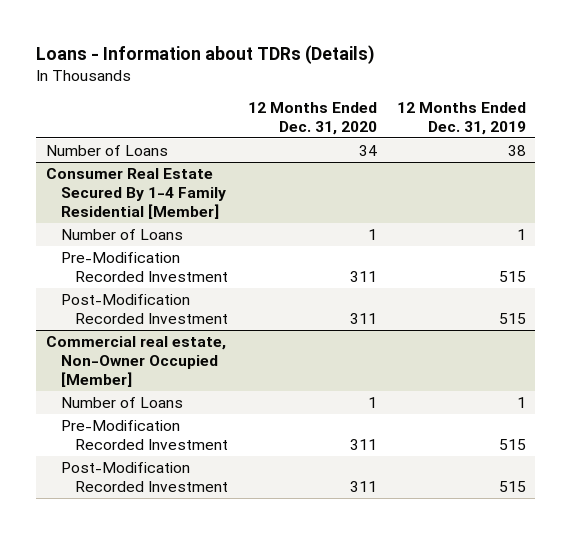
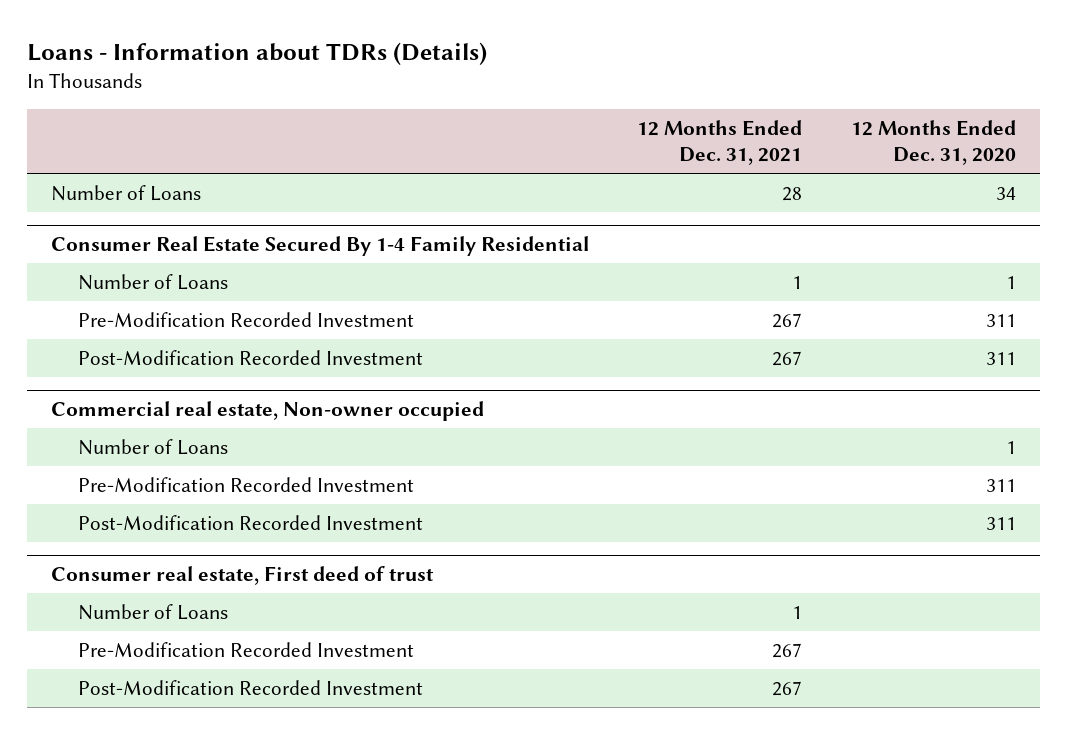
- | 12 Months Ended Dec. 31, 2020 | 12 Months Ended Dec. 31, 2019
+ | 12 Months Ended Dec. 31, 2021 | 12 Months Ended Dec. 31, 2020
- Consumer Real Estate Secured By 1-4 Family Residential [Member]
+ Consumer Real Estate Secured By 1-4 Family Residential
- Commercial real estate, Non-Owner Occupied [Member]
+ Commercial real estate, Non-owner occupied
+ Consumer real estate, First deed of trust
+ Number of Loans | 1 |
+ Pre-Modification Recorded Investment | 267 |
+ Post-Modification Recorded Investment | 267 |

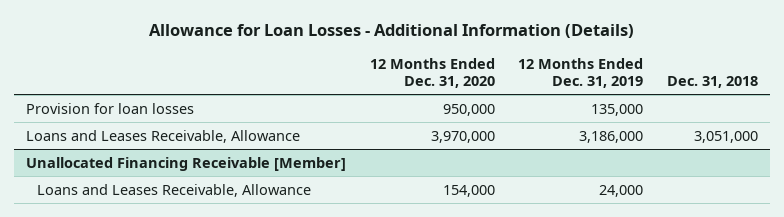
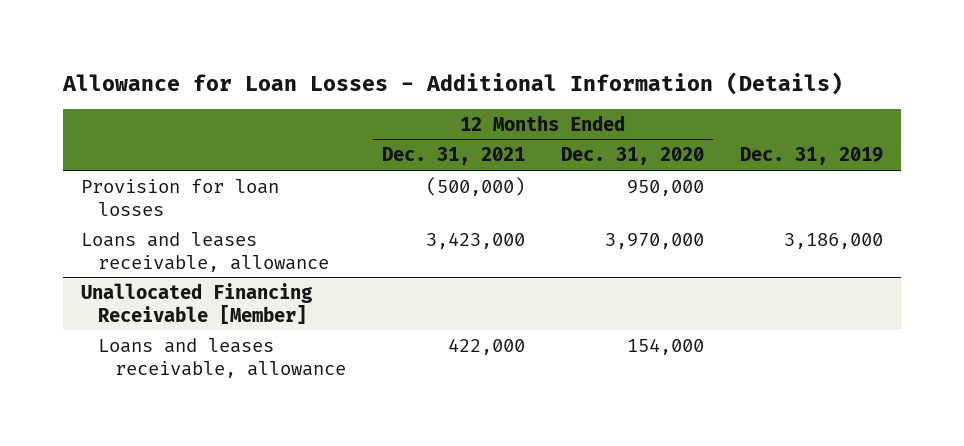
- | 12 Months Ended Dec. 31, 2020 | 12 Months Ended Dec. 31, 2019 | Dec. 31, 2018
+ | 12 Months Ended Dec. 31, 2021 | 12 Months Ended Dec. 31, 2020 | Dec. 31, 2019
- Loans and Leases Receivable, Allowance | 3,970,000 | 3,186,000 | 3,051,000
+ Loans and leases receivable, allowance | 3,423,000 | 3,970,000 | 3,186,000
@ Unallocated Financing Receivable [Member]
- Loans and Leases Receivable, Allowance | 154,000 | 24,000 |
+ Loans and leases receivable, allowance | 422,000 | 154,000 |

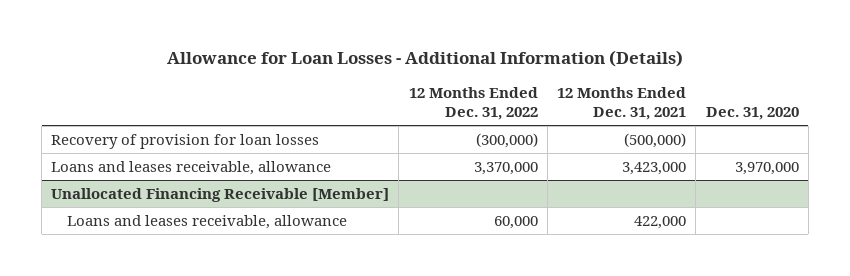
- | 12 Months Ended Dec. 31, 2021 | 12 Months Ended Dec. 31, 2020 | Dec. 31, 2019
+ | 12 Months Ended Dec. 31, 2022 | 12 Months Ended Dec. 31, 2021 | Dec. 31, 2020
- Provision for loan losses | (500,000) | 950,000 |
+ Recovery of provision for loan losses | (300,000) | (500,000) |

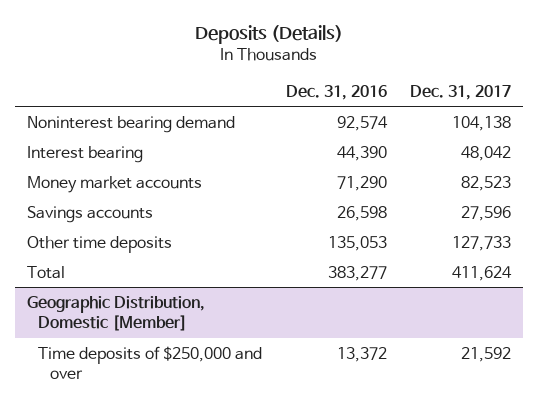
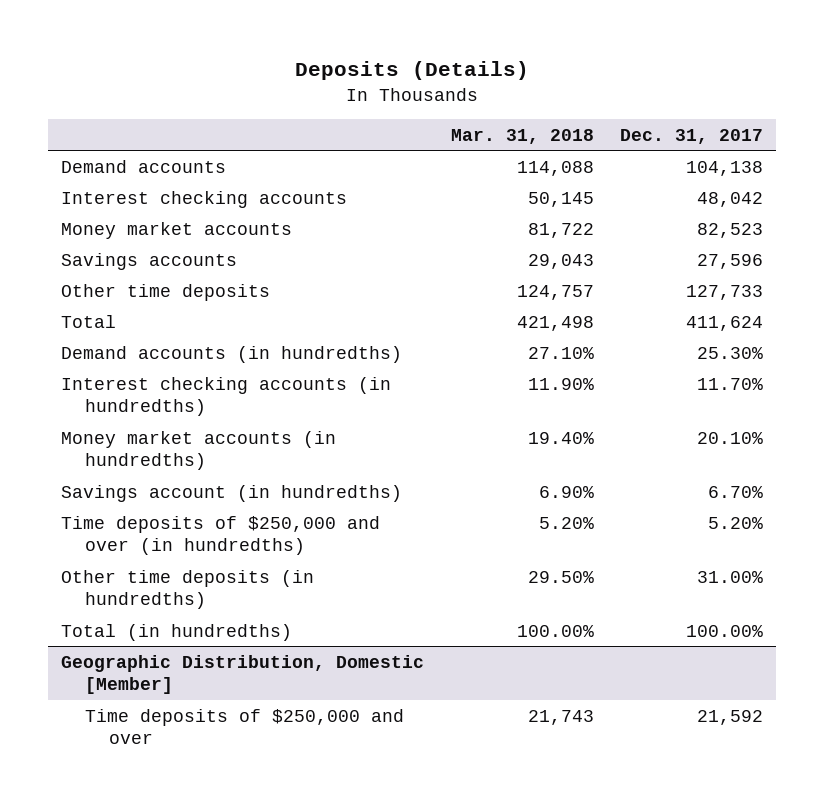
- | Dec. 31, 2016 | Dec. 31, 2017
+ | Mar. 31, 2018 | Dec. 31, 2017
- Noninterest bearing demand | 92,574 | 104,138
- Interest bearing | 44,390 | 48,042
+ Demand accounts | 114,088 | 104,138
+ Interest checking accounts | 50,145 | 48,042
+ Demand accounts (in hundredths) | 27.10% | 25.30%
+ Interest checking accounts (in hundredths) | 11.90% | 11.70%
+ Money market accounts (in hundredths) | 19.40% | 20.10%
+ Savings account (in hundredths) | 6.90% | 6.70%
+ Time deposits of $250,000 and over (in hundredths) | 5.20% | 5.20%
+ Other time deposits (in hundredths) | 29.50% | 31.00%
+ Total (in hundredths) | 100.00% | 100.00%

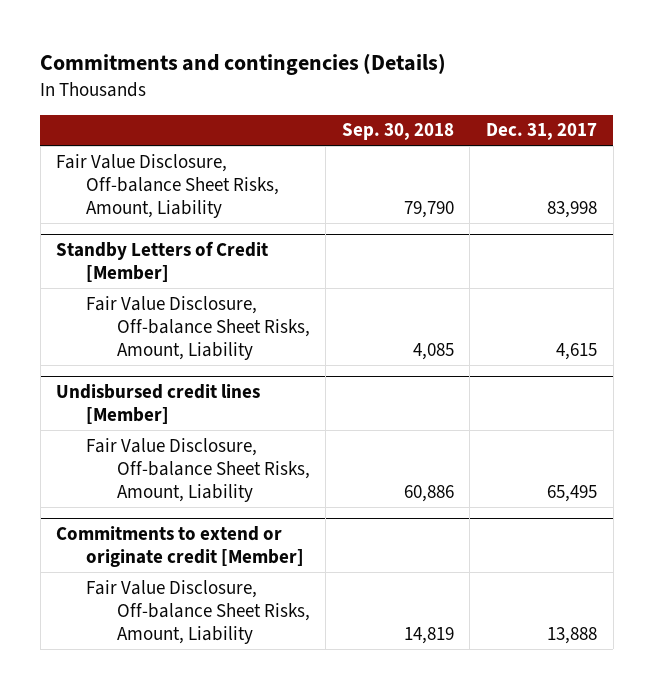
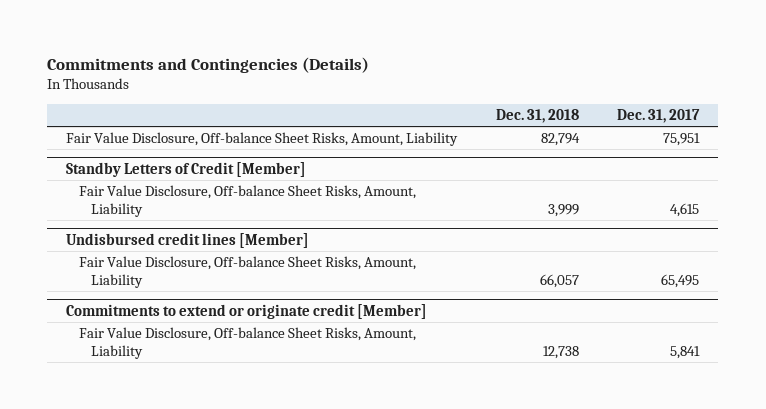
- Commitments and contingencies (Details)
+ Commitments and Contingencies (Details)
- | Sep. 30, 2018 | Dec. 31, 2017
+ | Dec. 31, 2018 | Dec. 31, 2017
- Fair Value Disclosure, Off-balance Sheet Risks, Amount, Liability | 79,790 | 83,998
+ Fair Value Disclosure, Off-balance Sheet Risks, Amount, Liability | 82,794 | 75,951
@ Commitments to extend or originate credit [Member]
- Fair Value Disclosure, Off-balance Sheet Risks, Amount, Liability | 14,819 | 13,888
+ Fair Value Disclosure, Off-balance Sheet Risks, Amount, Liability | 12,738 | 5,841

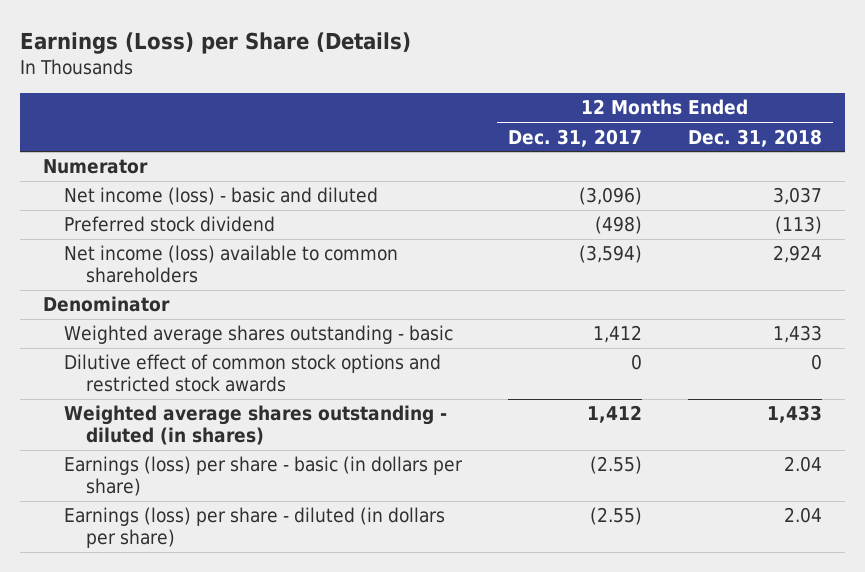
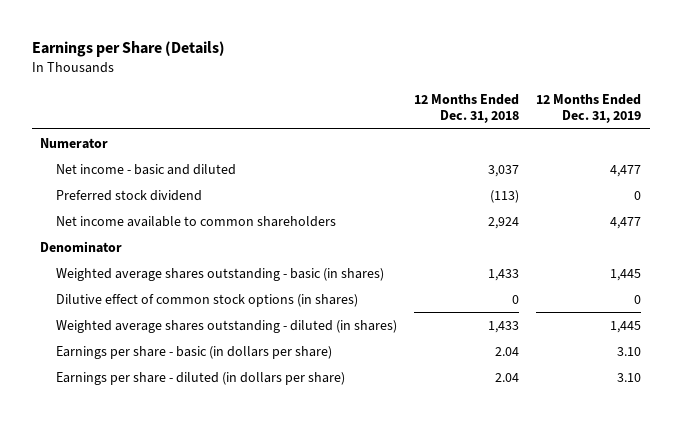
- Earnings (Loss) per Share (Details)
+ Earnings per Share (Details)
- | 12 Months Ended Dec. 31, 2017 | 12 Months Ended Dec. 31, 2018
+ | 12 Months Ended Dec. 31, 2018 | 12 Months Ended Dec. 31, 2019
- Net income (loss) - basic and diluted | (3,096) | 3,037
+ Net income - basic and diluted | 3,037 | 4,477
- Net income (loss) available to common shareholders | (3,594) | 2,924
+ Net income available to common shareholders | 2,924 | 4,477
- Weighted average shares outstanding - basic | 1,412 | 1,433
- Dilutive effect of common stock options and restricted stock awards | 0 | 0
+ Weighted average shares outstanding - basic (in shares) | 1,433 | 1,445
+ Dilutive effect of common stock options (in shares) | 0 | 0
- Earnings (loss) per share - basic (in dollars per share) | (2.55) | 2.04
- Earnings (loss) per share - diluted (in dollars per share) | (2.55) | 2.04
+ Earnings per share - basic (in dollars per share) | 2.04 | 3.10
+ Earnings per share - diluted (in dollars per share) | 2.04 | 3.10

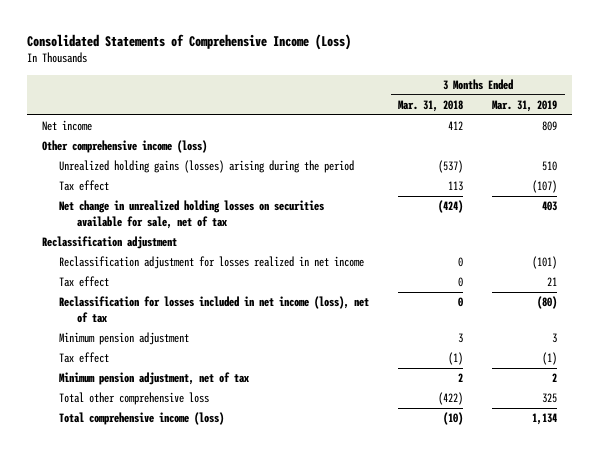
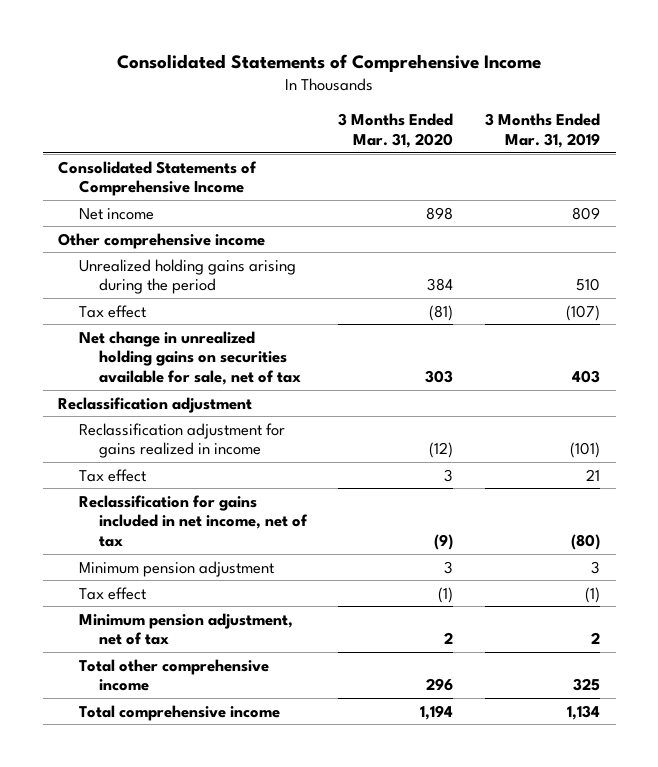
- Consolidated Statements of Comprehensive Income (Loss)
+ Consolidated Statements of Comprehensive Income
- | 3 Months Ended Mar. 31, 2018 | 3 Months Ended Mar. 31, 2019
+ | 3 Months Ended Mar. 31, 2020 | 3 Months Ended Mar. 31, 2019
+ Consolidated Statements of Comprehensive Income
- Other comprehensive income (loss)
- Unrealized holding gains (losses) arising during the period | (537) | 510
+ Other comprehensive income
+ Unrealized holding gains arising during the period | 384 | 510
- Net change in unrealized holding losses on securities available for sale, net of tax | (424) | 403
+ Net change in unrealized holding gains on securities available for sale, net of tax | 303 | 403
- Reclassification adjustment for losses realized in net income | 0 | (101)
+ Reclassification adjustment for gains realized in income | (12) | (101)
- Reclassification for losses included in net income (loss), net of tax | 0 | (80)
+ Reclassification for gains included in net income, net of tax | (9) | (80)
- Total other comprehensive loss | (422) | 325
- Total comprehensive income (loss) | (10) | 1,134
+ Total other comprehensive income | 296 | 325
+ Total comprehensive income | 1,194 | 1,134

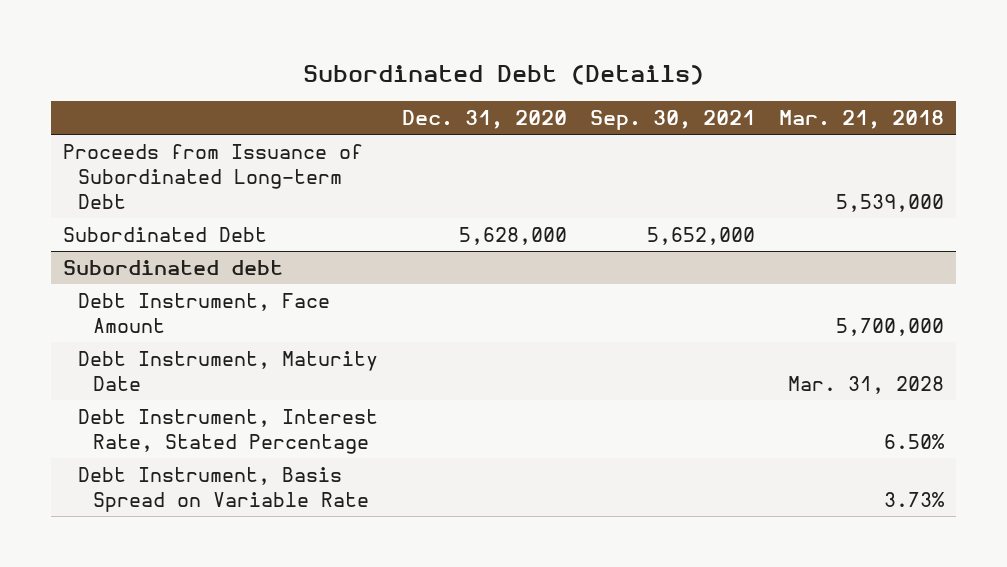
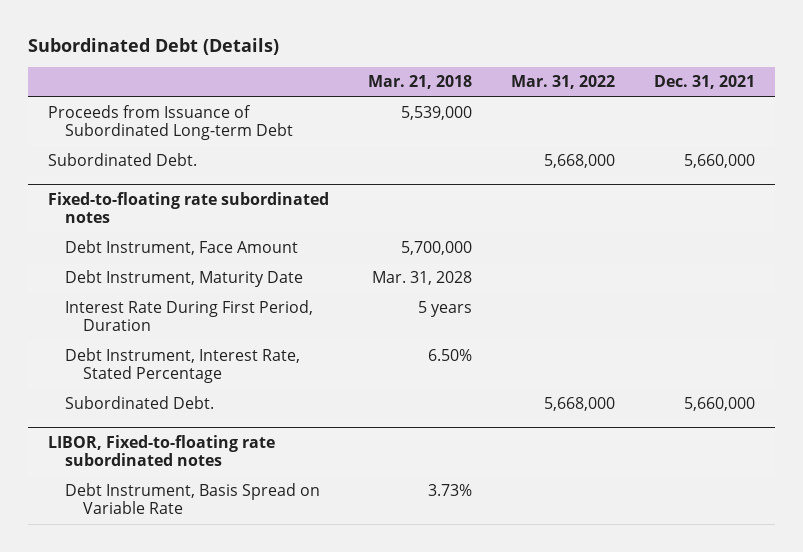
- | Dec. 31, 2020 | Sep. 30, 2021 | Mar. 21, 2018
+ | Mar. 21, 2018 | Mar. 31, 2022 | Dec. 31, 2021
- Subordinated Debt | 5,628,000 | 5,652,000 |
- Subordinated debt
+ Subordinated Debt. | | 5,668,000 | 5,660,000
+ Fixed-to-floating rate subordinated notes
+ Interest Rate During First Period, Duration | 5 years | |
+ Subordinated Debt. | | 5,668,000 | 5,660,000
+ LIBOR, Fixed-to-floating rate subordinated notes

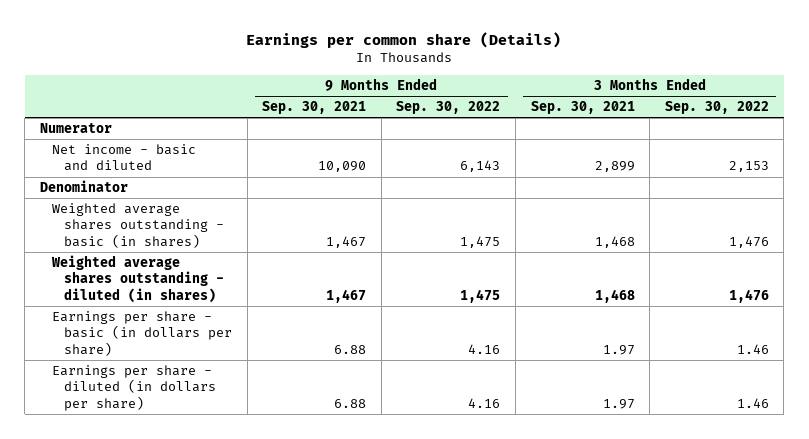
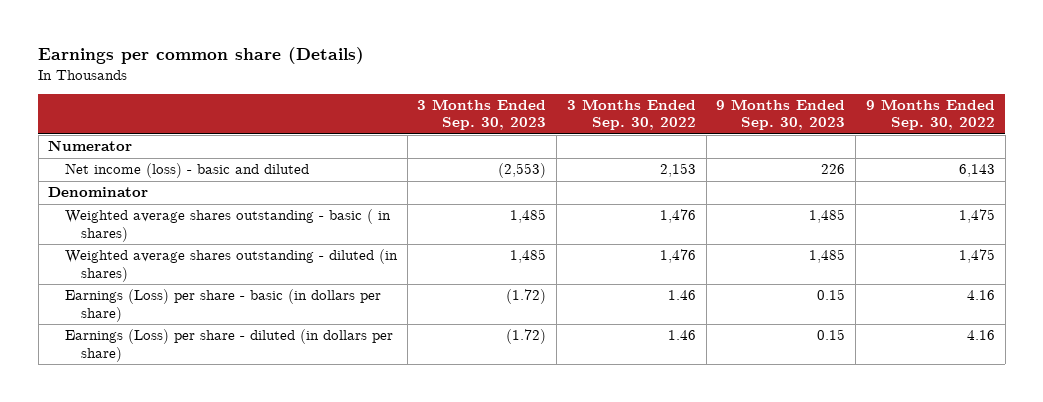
- | 9 Months Ended Sep. 30, 2021 | 9 Months Ended Sep. 30, 2022 | 3 Months Ended Sep. 30, 2021 | 3 Months Ended Sep. 30, 2022
+ | 3 Months Ended Sep. 30, 2023 | 3 Months Ended Sep. 30, 2022 | 9 Months Ended Sep. 30, 2023 | 9 Months Ended Sep. 30, 2022
- Net income - basic and diluted | 10,090 | 6,143 | 2,899 | 2,153
+ Net income (loss) - basic and diluted | (2,553) | 2,153 | 226 | 6,143
- Weighted average shares outstanding - basic (in shares) | 1,467 | 1,475 | 1,468 | 1,476
+ Weighted average shares outstanding - basic ( in shares) | 1,485 | 1,476 | 1,485 | 1,475
- Earnings per share - basic (in dollars per share) | 6.88 | 4.16 | 1.97 | 1.46
- Earnings per share - diluted (in dollars per share) | 6.88 | 4.16 | 1.97 | 1.46
+ Earnings (Loss) per share - basic (in dollars per share) | (1.72) | 1.46 | 0.15 | 4.16
+ Earnings (Loss) per share - diluted (in dollars per share) | (1.72) | 1.46 | 0.15 | 4.16

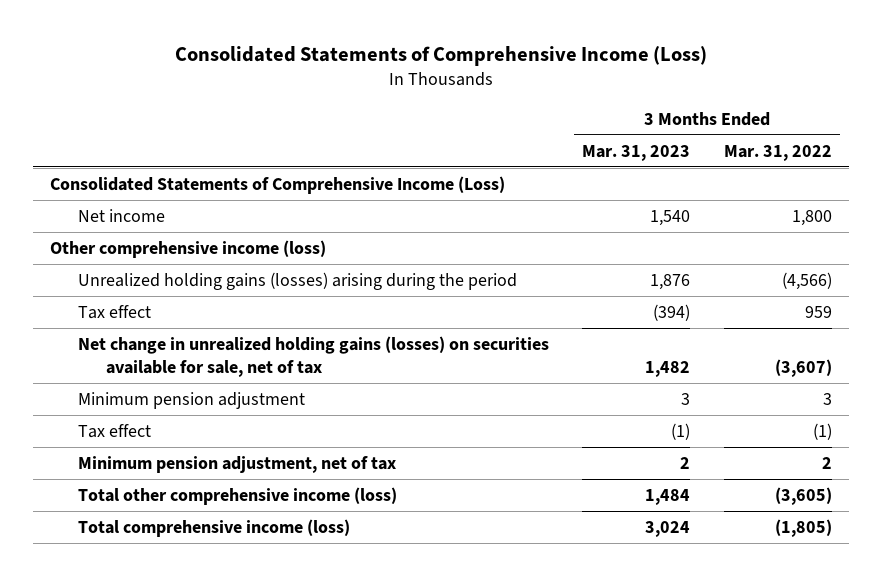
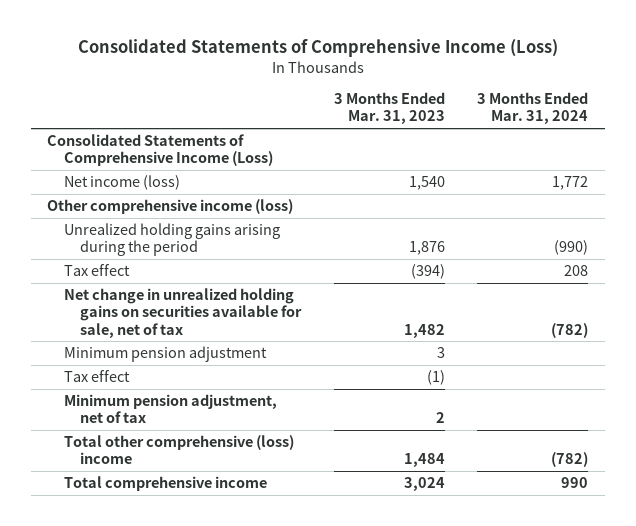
- | 3 Months Ended Mar. 31, 2023 | 3 Months Ended Mar. 31, 2022
+ | 3 Months Ended Mar. 31, 2023 | 3 Months Ended Mar. 31, 2024
- Net income | 1,540 | 1,800
+ Net income (loss) | 1,540 | 1,772
- Unrealized holding gains (losses) arising during the period | 1,876 | (4,566)
+ Unrealized holding gains arising during the period | 1,876 | (990)
- Net change in unrealized holding gains (losses) on securities available for sale, net of tax | 1,482 | (3,607)
+ Net change in unrealized holding gains on securities available for sale, net of tax | 1,482 | (782)
- Total other comprehensive income (loss) | 1,484 | (3,605)
- Total comprehensive income (loss) | 3,024 | (1,805)
+ Total other comprehensive (loss) income | 1,484 | (782)
+ Total comprehensive income | 3,024 | 990

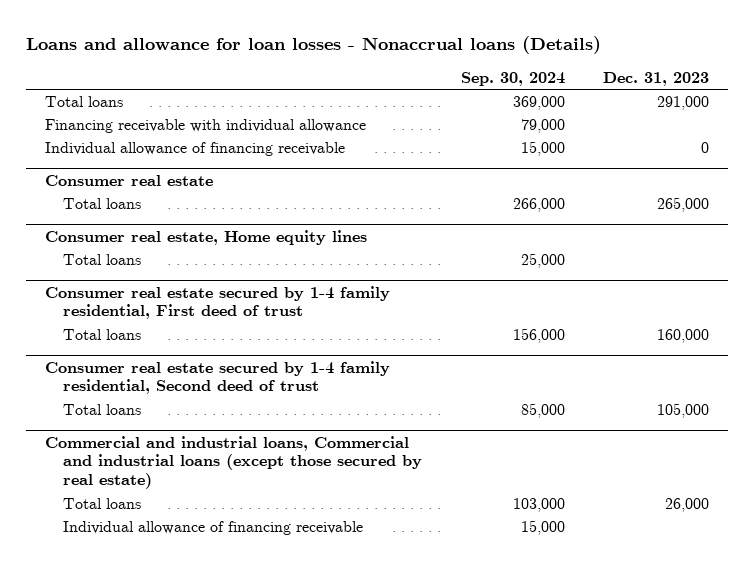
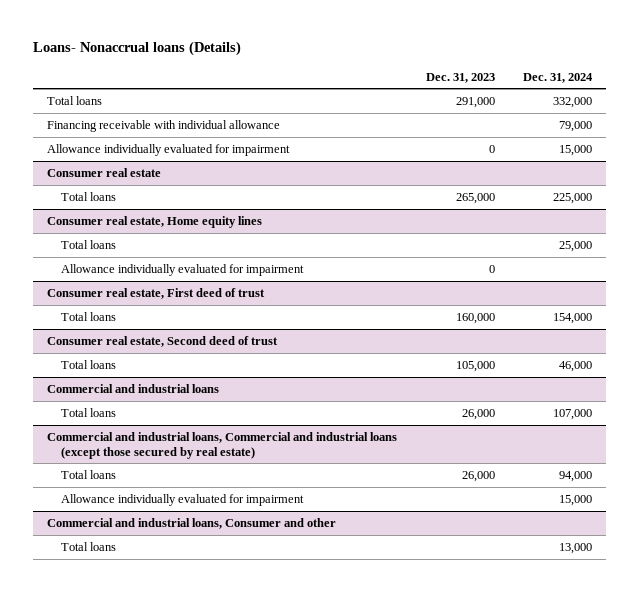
- Loans and allowance for loan losses - Nonaccrual loans (Details)
+ Loans- Nonaccrual loans (Details)
- | Sep. 30, 2024 | Dec. 31, 2023
+ | Dec. 31, 2023 | Dec. 31, 2024
- Individual allowance of financing receivable | 15,000 | 0
+ Allowance individually evaluated for impairment | 0 | 15,000
- Consumer real estate secured by 1-4 family residential, First deed of trust
@ Consumer real estate, Home equity lines
+ Allowance individually evaluated for impairment | 0 |
+ Consumer real estate, First deed of trust
- Consumer real estate secured by 1-4 family residential, Second deed of trust
+ Consumer real estate, Second deed of trust
+ Commercial and industrial loans
+ Total loans | 26,000 | 107,000
@ Commercial and industrial loans, Commercial and industrial loans (except those secured by real estate)
- Individual allowance of financing receivable | 15,000 |
+ Allowance individually evaluated for impairment | | 15,000
+ Commercial and industrial loans, Consumer and other
+ Total loans | | 13,000

